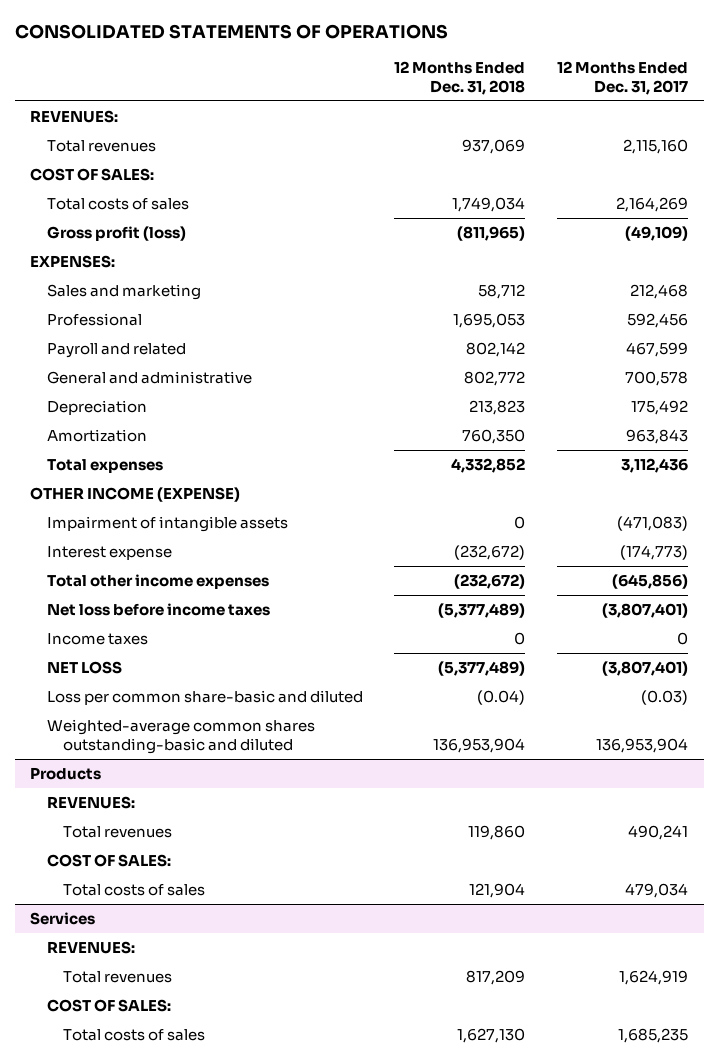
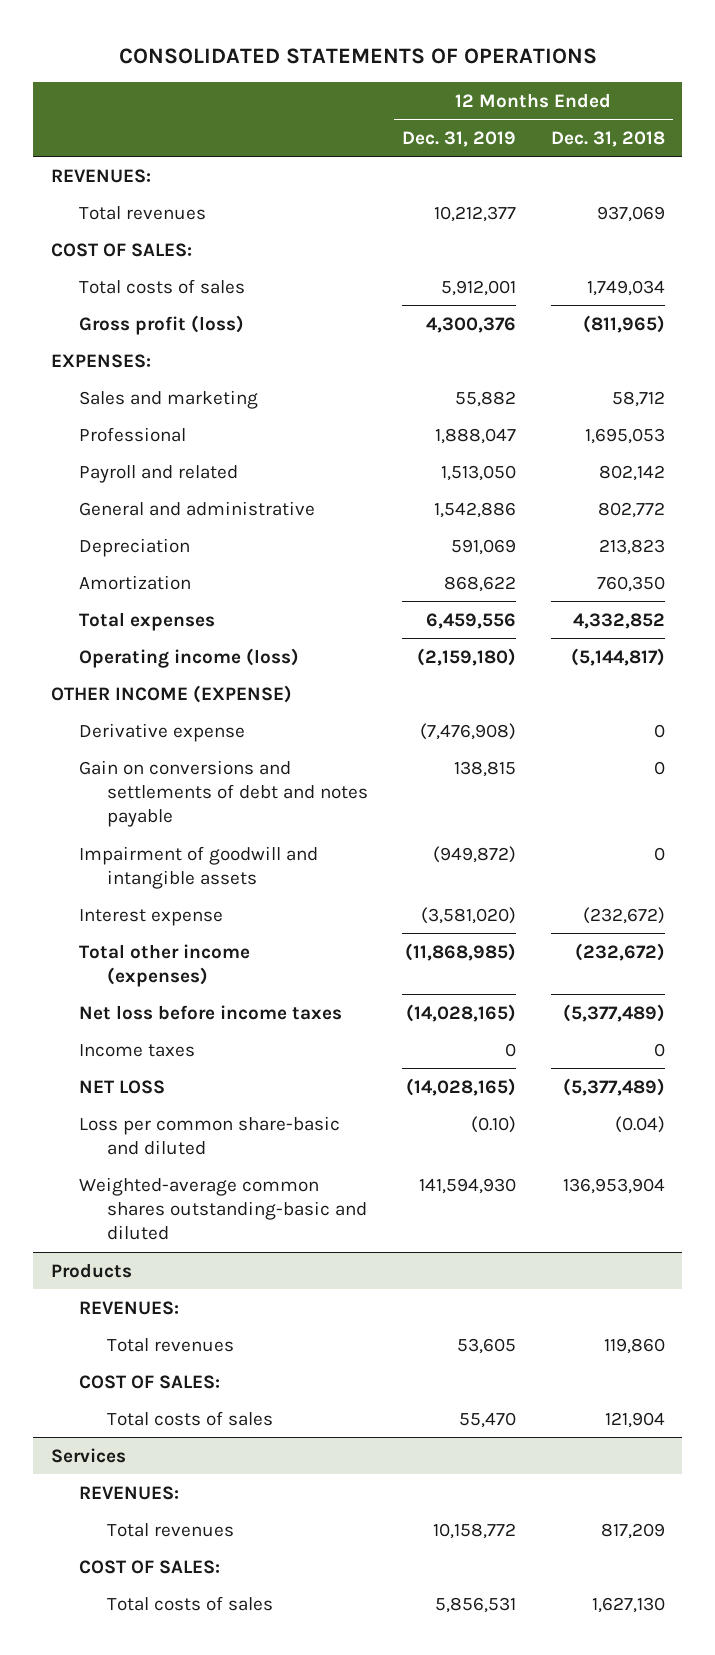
- | 12 Months Ended Dec. 31, 2018 | 12 Months Ended Dec. 31, 2017
+ | 12 Months Ended Dec. 31, 2019 | 12 Months Ended Dec. 31, 2018
+ Operating income (loss) | (2,159,180) | (5,144,817)
- Impairment of intangible assets | 0 | (471,083)
+ Derivative expense | (7,476,908) | 0
+ Gain on conversions and settlements of debt and notes payable | 138,815 | 0
+ Impairment of goodwill and intangible assets | (949,872) | 0
- Total other income expenses | (232,672) | (645,856)
+ Total other income (expenses) | (11,868,985) | (232,672)

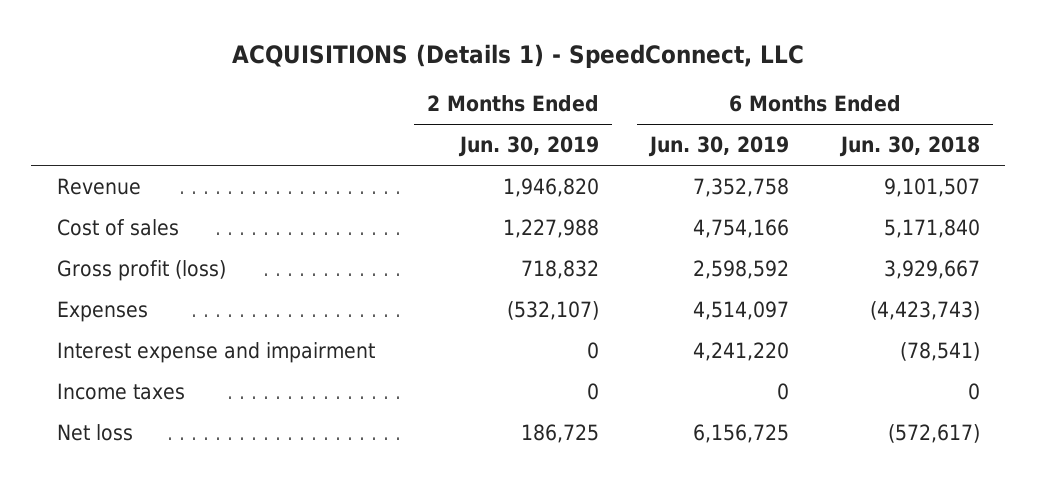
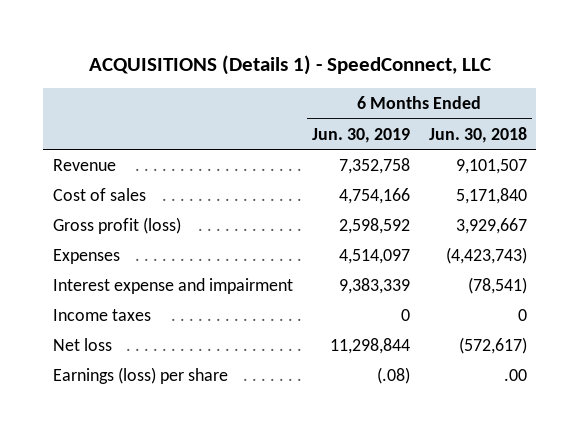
- | 2 Months Ended Jun. 30, 2019 | 6 Months Ended Jun. 30, 2019 | 6 Months Ended Jun. 30, 2018
+ | 6 Months Ended Jun. 30, 2019 | 6 Months Ended Jun. 30, 2018
- Interest expense and impairment | 0 | 4,241,220 | (78,541)
+ Interest expense and impairment | 9,383,339 | (78,541)
- Net loss | 186,725 | 6,156,725 | (572,617)
+ Net loss | 11,298,844 | (572,617)
+ Earnings (loss) per share | (.08) | .00

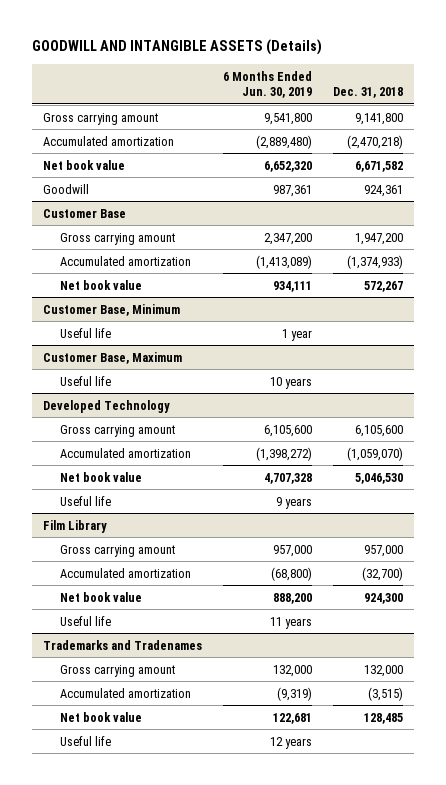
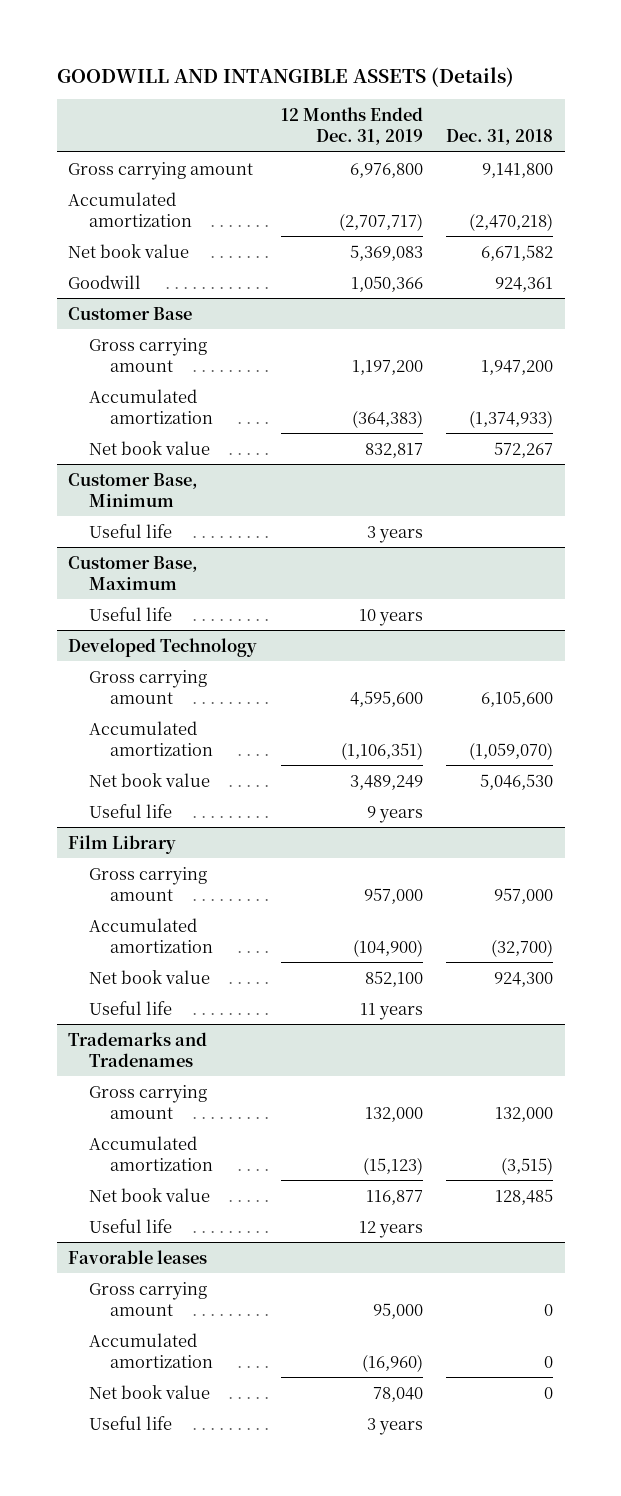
- | 6 Months Ended Jun. 30, 2019 | Dec. 31, 2018
+ | 12 Months Ended Dec. 31, 2019 | Dec. 31, 2018
+ Favorable leases
+ Gross carrying amount | 95,000 | 0
+ Accumulated amortization | (16,960) | 0
+ Net book value | 78,040 | 0
+ Useful life | 3 years |

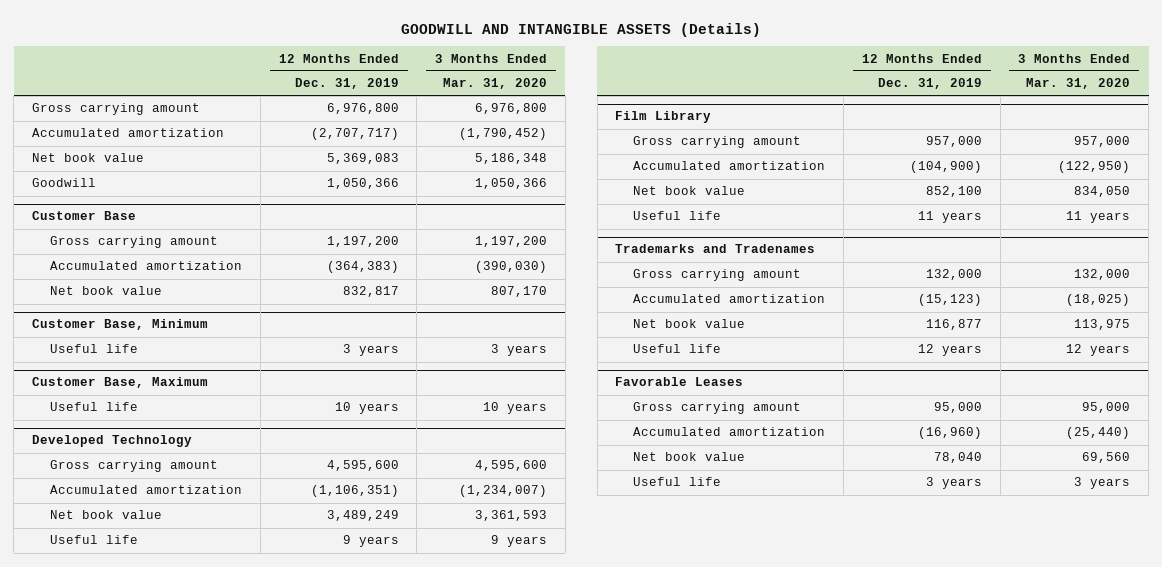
- | 12 Months Ended Dec. 31, 2019 | Dec. 31, 2018
+ | 12 Months Ended Dec. 31, 2019 | 3 Months Ended Mar. 31, 2020
- Favorable leases
+ Favorable Leases

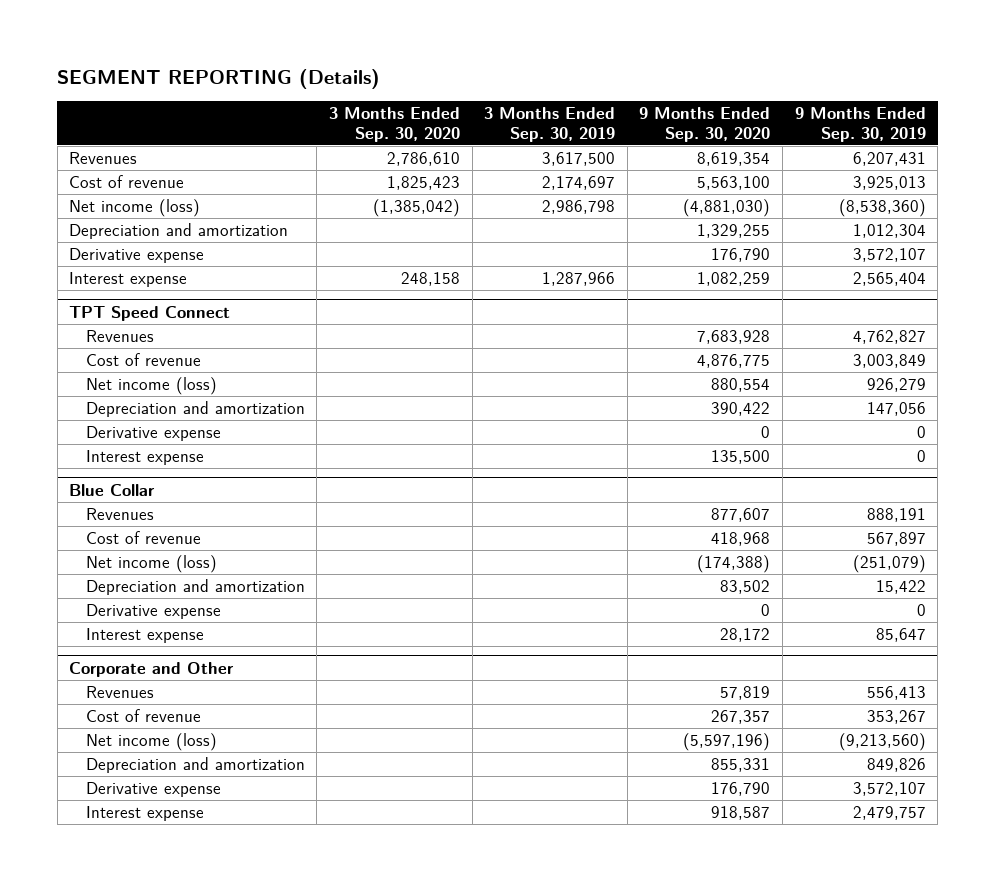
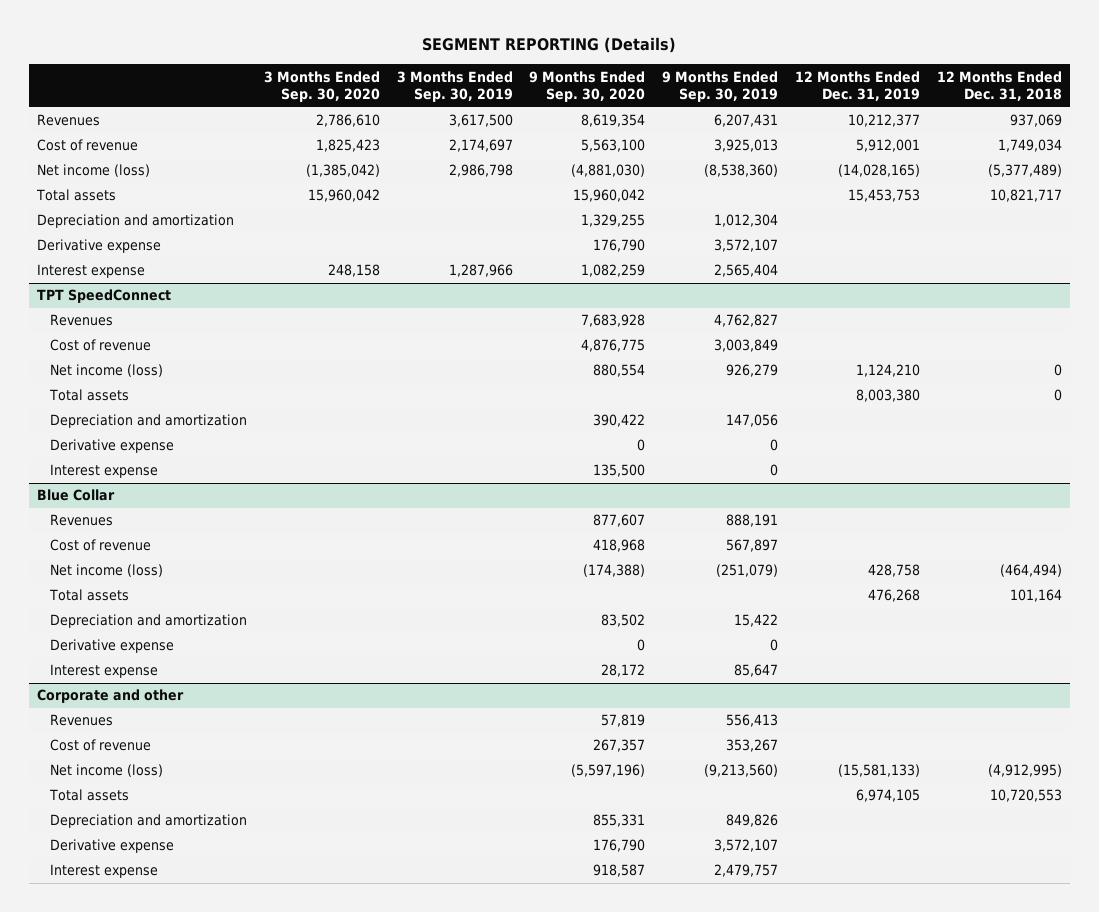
- | 3 Months Ended Sep. 30, 2020 | 3 Months Ended Sep. 30, 2019 | 9 Months Ended Sep. 30, 2020 | 9 Months Ended Sep. 30, 2019
+ | 3 Months Ended Sep. 30, 2020 | 3 Months Ended Sep. 30, 2019 | 9 Months Ended Sep. 30, 2020 | 9 Months Ended Sep. 30, 2019 | 12 Months Ended Dec. 31, 2019 | 12 Months Ended Dec. 31, 2018
+ Total assets | 15,960,042 | | 15,960,042 | | 15,453,753 | 10,821,717
- TPT Speed Connect
+ TPT SpeedConnect
+ Total assets | | | | | 8,003,380 | 0
@ Blue Collar
+ Total assets | | | | | 476,268 | 101,164
- Corporate and Other
+ Corporate and other
+ Total assets | | | | | 6,974,105 | 10,720,553

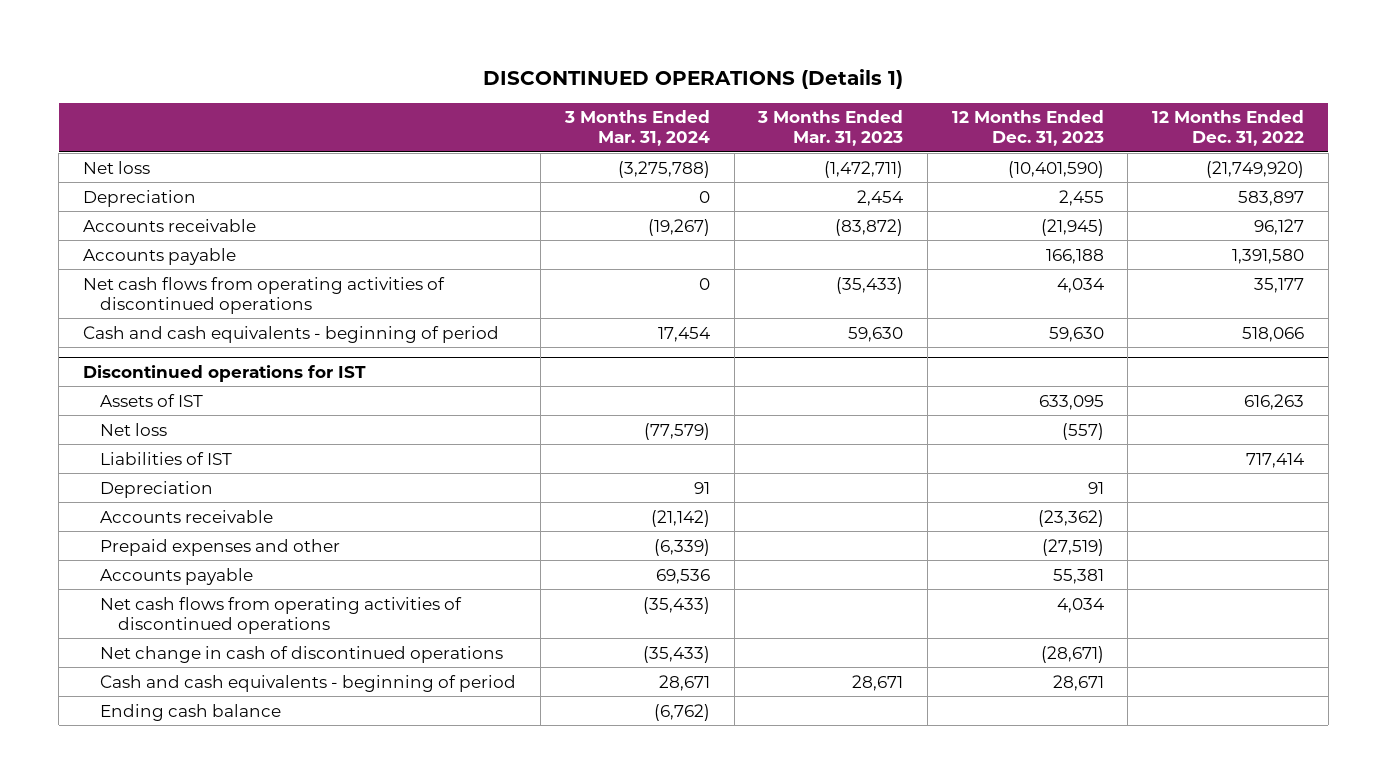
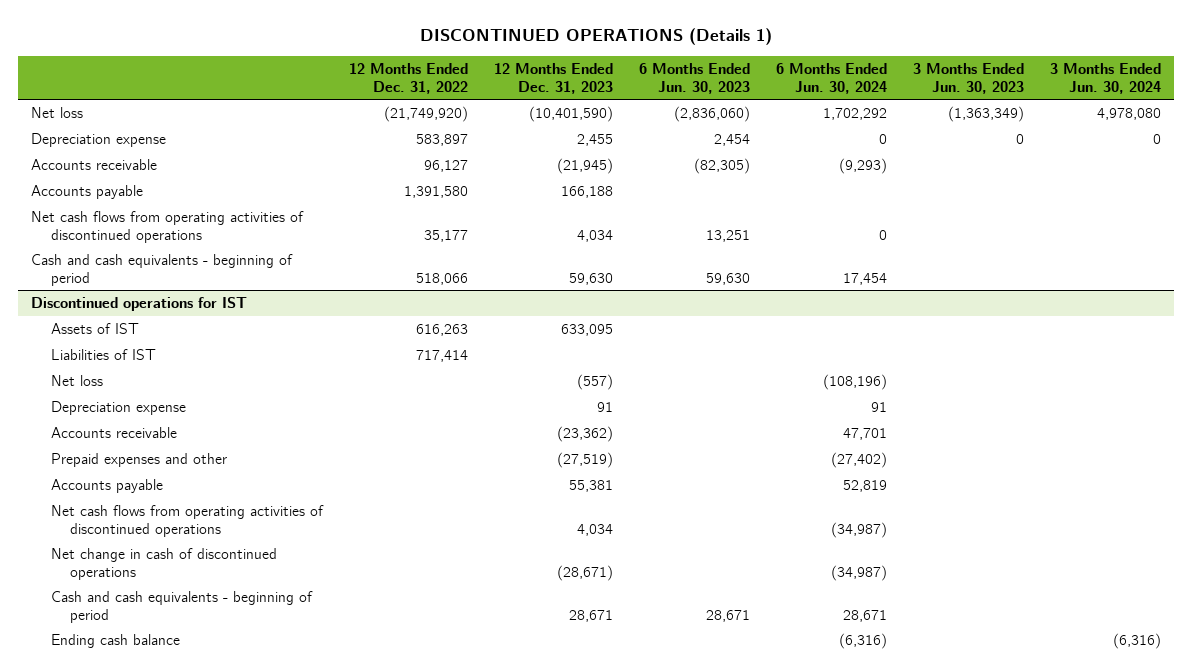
- | 3 Months Ended Mar. 31, 2024 | 3 Months Ended Mar. 31, 2023 | 12 Months Ended Dec. 31, 2023 | 12 Months Ended Dec. 31, 2022
+ | 12 Months Ended Dec. 31, 2022 | 12 Months Ended Dec. 31, 2023 | 6 Months Ended Jun. 30, 2023 | 6 Months Ended Jun. 30, 2024 | 3 Months Ended Jun. 30, 2023 | 3 Months Ended Jun. 30, 2024
- Depreciation | 0 | 2,454 | 2,455 | 583,897
+ Depreciation expense | 583,897 | 2,455 | 2,454 | 0 | 0 | 0
@ Discontinued operations for IST
- Depreciation | 91 | | 91 |
moved down: Net loss | | (557) | | (108,196) | |
+ Depreciation expense | | 91 | | 91 | |

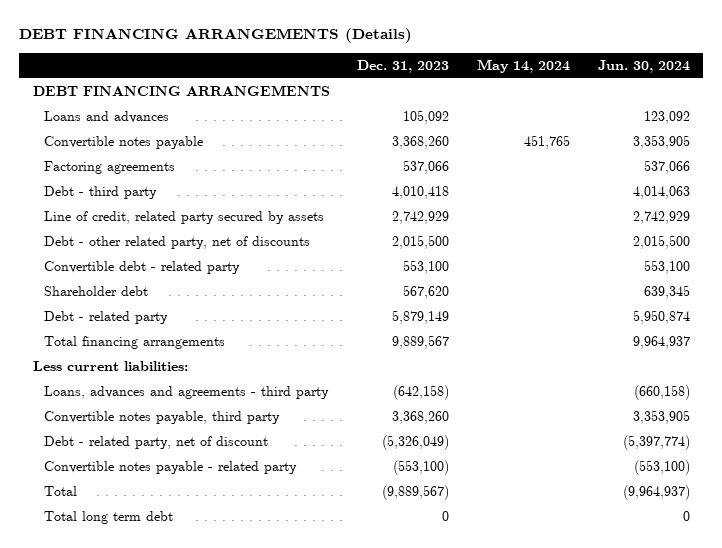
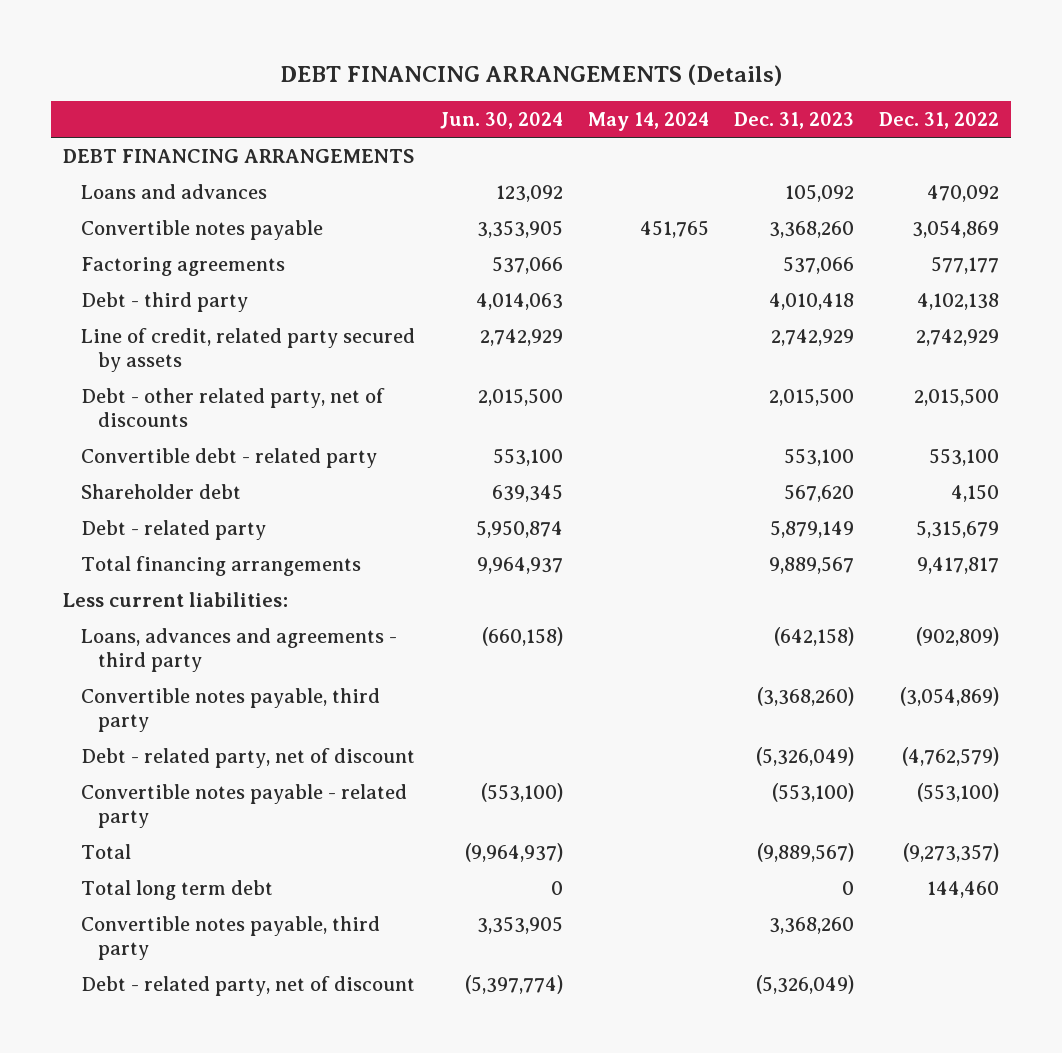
- | Dec. 31, 2023 | May 14, 2024 | Jun. 30, 2024
+ | Jun. 30, 2024 | May 14, 2024 | Dec. 31, 2023 | Dec. 31, 2022
+ Convertible notes payable, third party | | | (3,368,260) | (3,054,869)
+ Debt - related party, net of discount | | | (5,326,049) | (4,762,579)
moved down: Convertible notes payable, third party | 3,353,905 | | 3,368,260 |
moved down: Debt - related party, net of discount | (5,397,774) | | (5,326,049) |

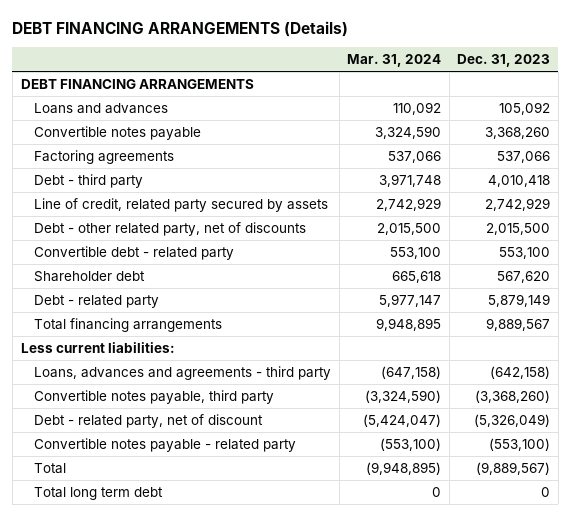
- | Jun. 30, 2024 | May 14, 2024 | Dec. 31, 2023 | Dec. 31, 2022
+ | Mar. 31, 2024 | Dec. 31, 2023
- Convertible notes payable, third party | 3,353,905 | | 3,368,260 |
- Debt - related party, net of discount | (5,397,774) | | (5,326,049) |

